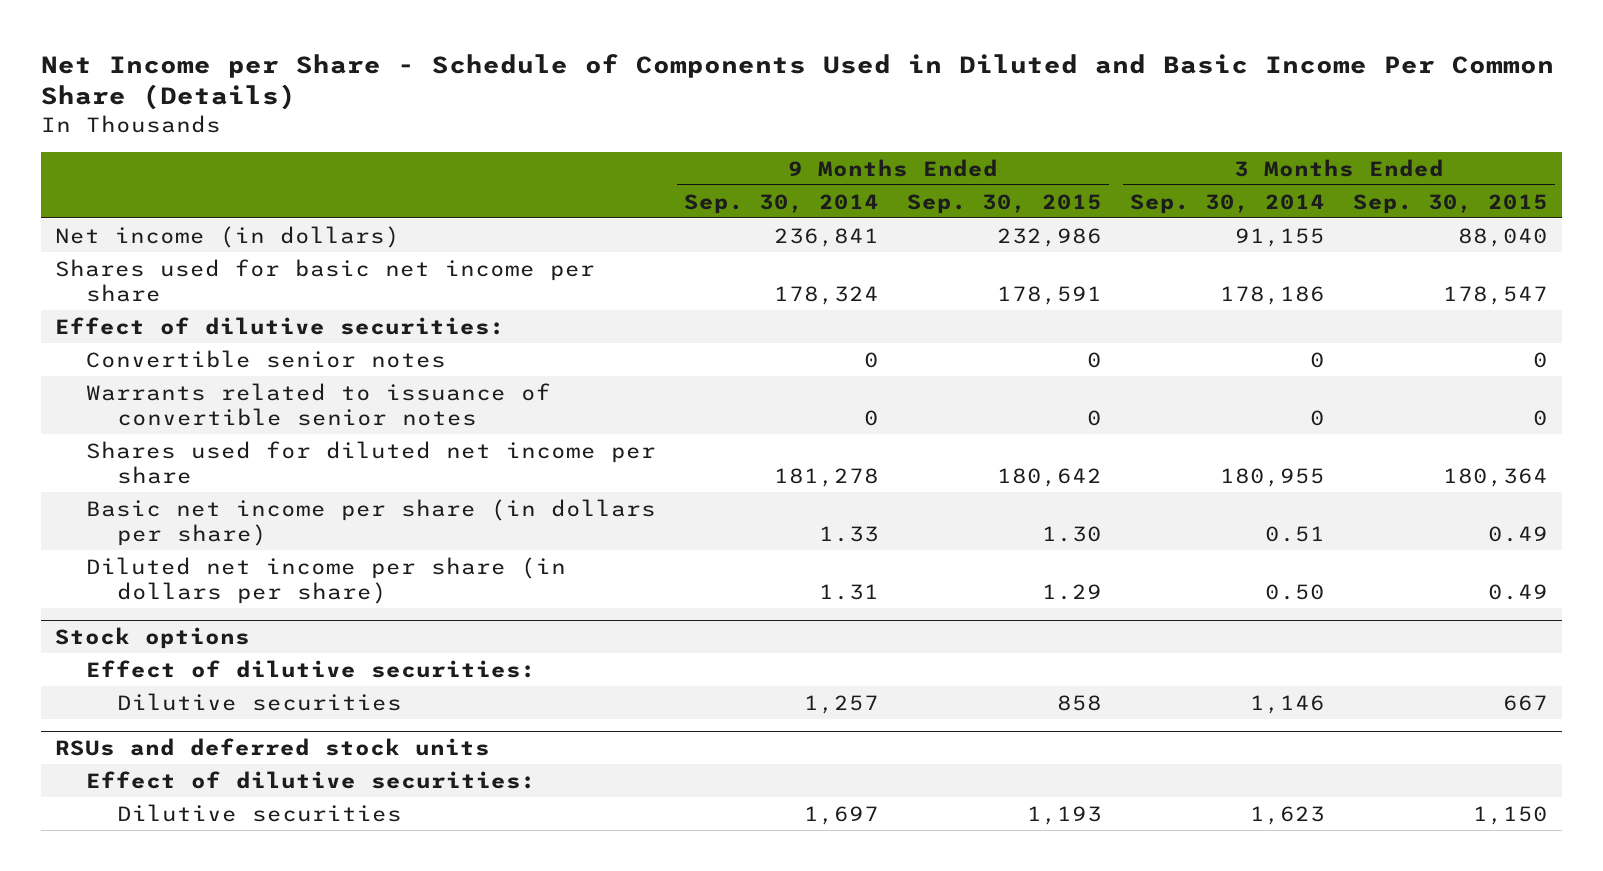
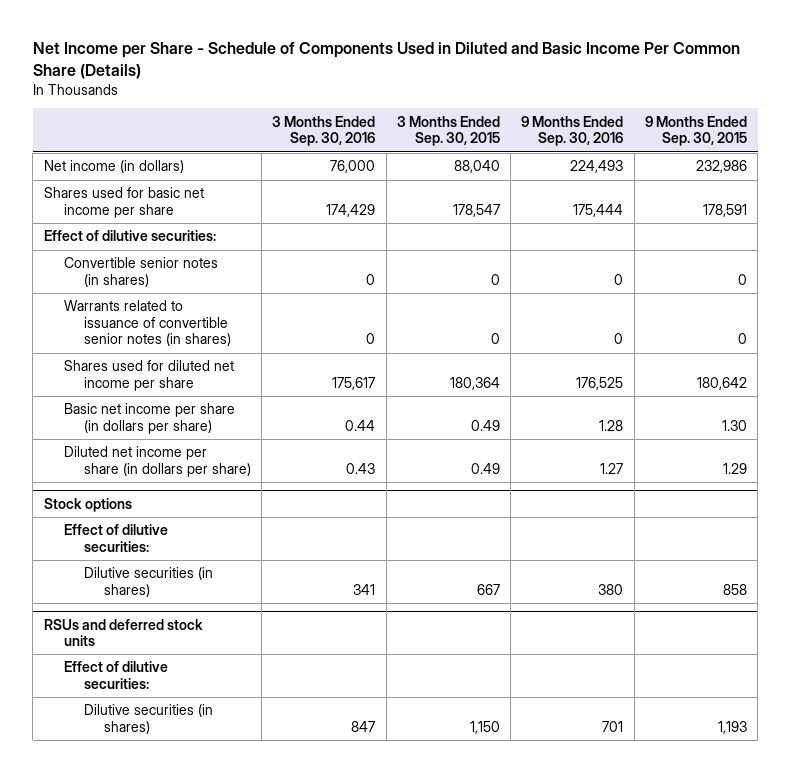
- | 9 Months Ended Sep. 30, 2014 | 9 Months Ended Sep. 30, 2015 | 3 Months Ended Sep. 30, 2014 | 3 Months Ended Sep. 30, 2015
+ | 3 Months Ended Sep. 30, 2016 | 3 Months Ended Sep. 30, 2015 | 9 Months Ended Sep. 30, 2016 | 9 Months Ended Sep. 30, 2015
- Convertible senior notes | 0 | 0 | 0 | 0
- Warrants related to issuance of convertible senior notes | 0 | 0 | 0 | 0
+ Convertible senior notes (in shares) | 0 | 0 | 0 | 0
+ Warrants related to issuance of convertible senior notes (in shares) | 0 | 0 | 0 | 0
@ Stock options
- Dilutive securities | 1,257 | 858 | 1,146 | 667
+ Dilutive securities (in shares) | 341 | 667 | 380 | 858
@ RSUs and deferred stock units
- Dilutive securities | 1,697 | 1,193 | 1,623 | 1,150
+ Dilutive securities (in shares) | 847 | 1,150 | 701 | 1,193

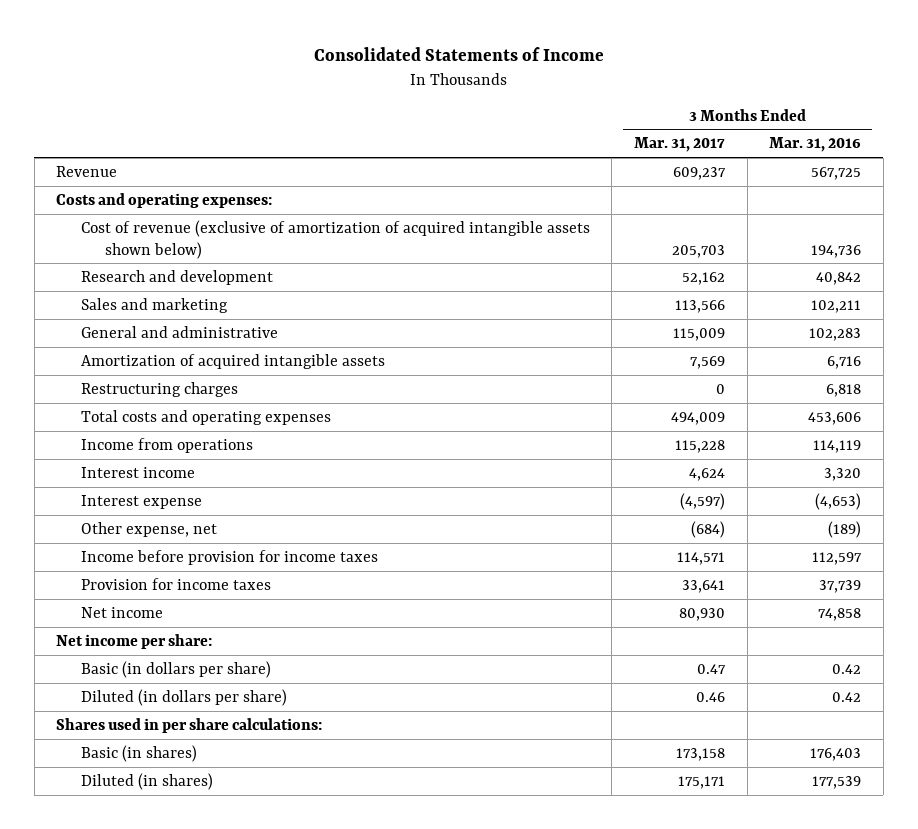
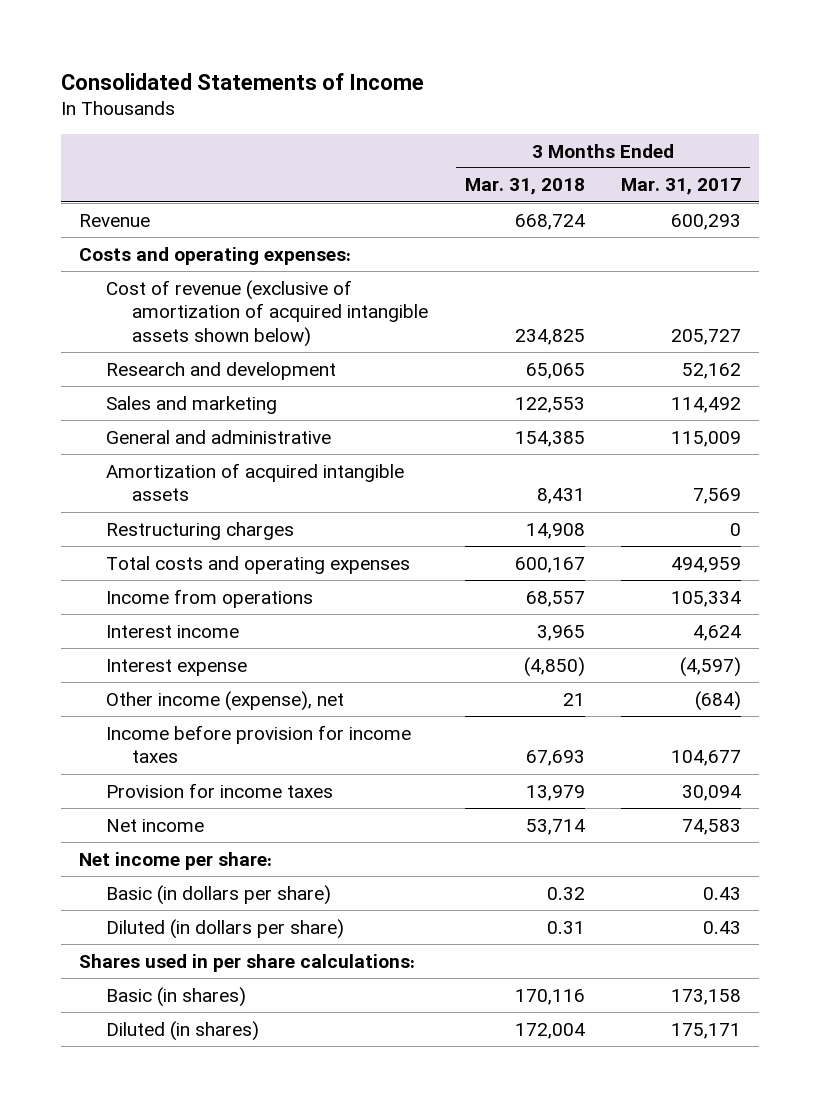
- | 3 Months Ended Mar. 31, 2017 | 3 Months Ended Mar. 31, 2016
+ | 3 Months Ended Mar. 31, 2018 | 3 Months Ended Mar. 31, 2017
- Revenue | 609,237 | 567,725
+ Revenue | 668,724 | 600,293
- Cost of revenue (exclusive of amortization of acquired intangible assets shown below) | 205,703 | 194,736
+ Cost of revenue (exclusive of amortization of acquired intangible assets shown below) | 234,825 | 205,727
- Sales and marketing | 113,566 | 102,211
+ Sales and marketing | 122,553 | 114,492
- Total costs and operating expenses | 494,009 | 453,606
- Income from operations | 115,228 | 114,119
+ Total costs and operating expenses | 600,167 | 494,959
+ Income from operations | 68,557 | 105,334
- Other expense, net | (684) | (189)
- Income before provision for income taxes | 114,571 | 112,597
- Provision for income taxes | 33,641 | 37,739
- Net income | 80,930 | 74,858
+ Other income (expense), net | 21 | (684)
+ Income before provision for income taxes | 67,693 | 104,677
+ Provision for income taxes | 13,979 | 30,094
+ Net income | 53,714 | 74,583
- Basic (in dollars per share) | 0.47 | 0.42
- Diluted (in dollars per share) | 0.46 | 0.42
+ Basic (in dollars per share) | 0.32 | 0.43
+ Diluted (in dollars per share) | 0.31 | 0.43

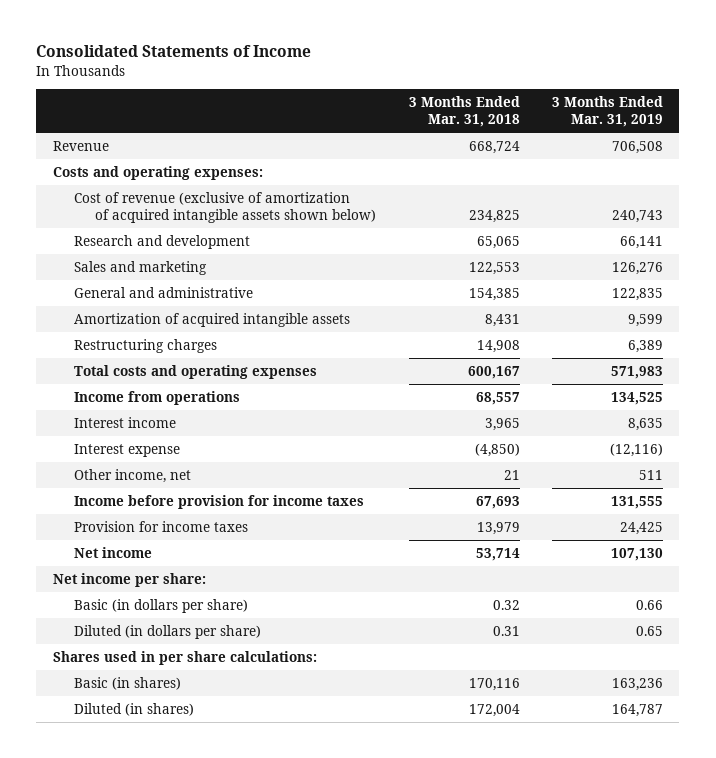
- | 3 Months Ended Mar. 31, 2018 | 3 Months Ended Mar. 31, 2017
+ | 3 Months Ended Mar. 31, 2018 | 3 Months Ended Mar. 31, 2019
- Other income (expense), net | 21 | (684)
+ Other income, net | 21 | 511

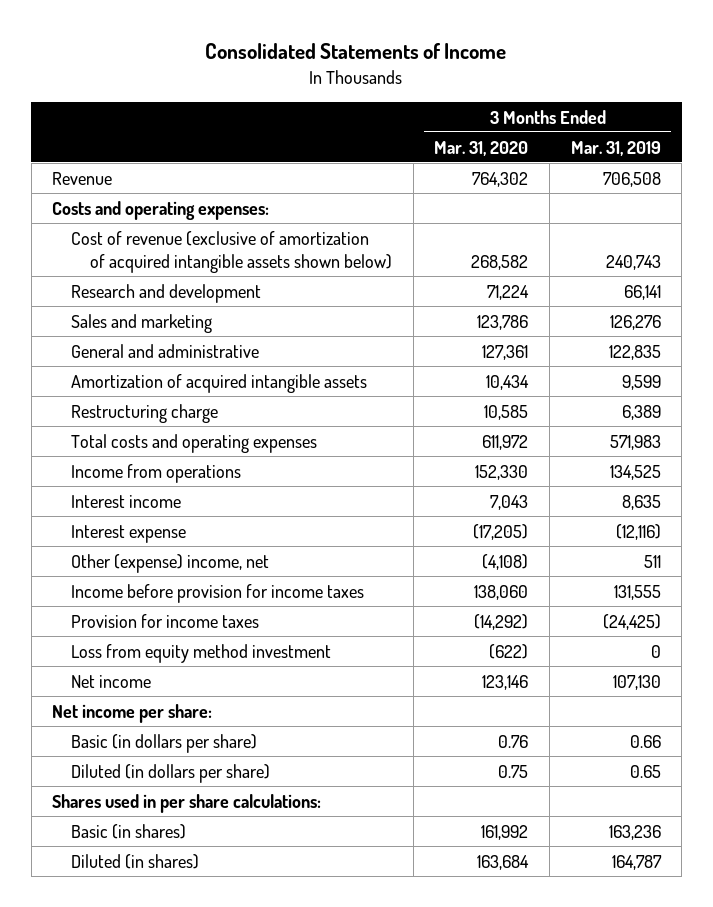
- | 3 Months Ended Mar. 31, 2018 | 3 Months Ended Mar. 31, 2019
+ | 3 Months Ended Mar. 31, 2020 | 3 Months Ended Mar. 31, 2019
- Restructuring charges | 14,908 | 6,389
+ Restructuring charge | 10,585 | 6,389
- Other income, net | 21 | 511
+ Other (expense) income, net | (4,108) | 511
- Provision for income taxes | 13,979 | 24,425
+ Provision for income taxes | (14,292) | (24,425)
+ Loss from equity method investment | (622) | 0

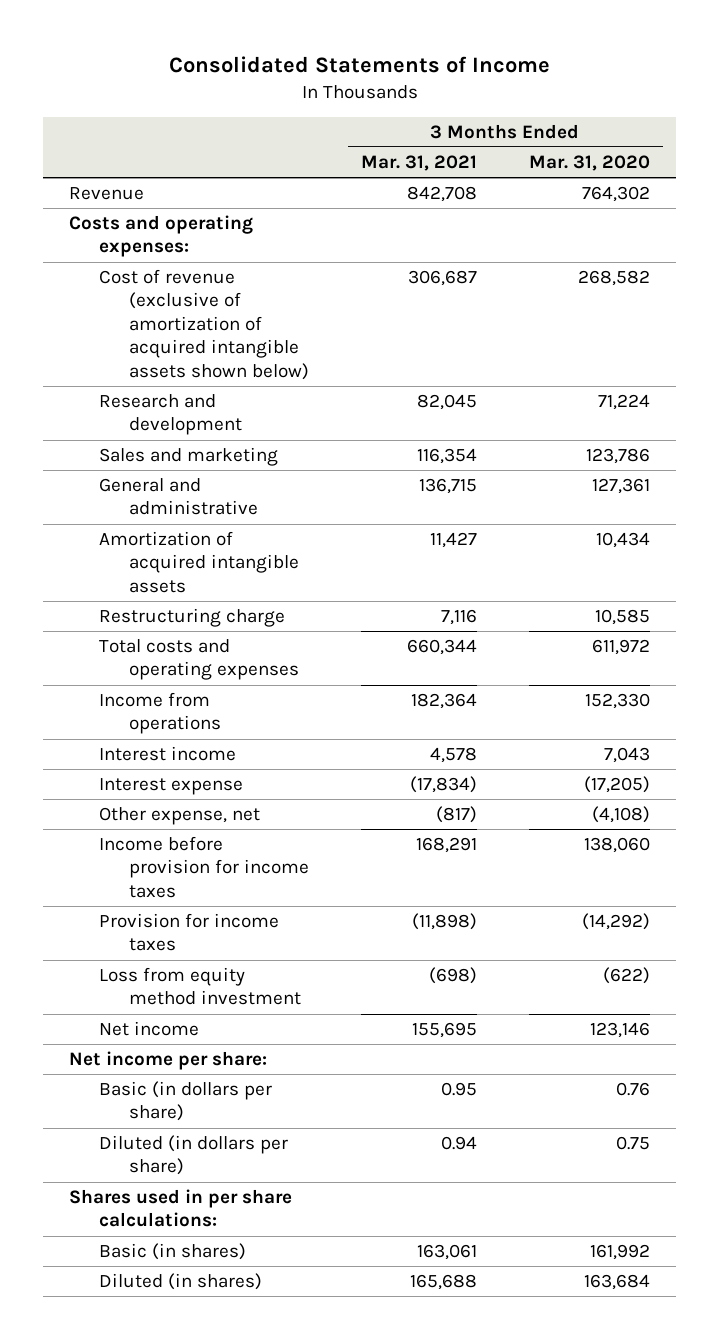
- | 3 Months Ended Mar. 31, 2020 | 3 Months Ended Mar. 31, 2019
+ | 3 Months Ended Mar. 31, 2021 | 3 Months Ended Mar. 31, 2020
- Other (expense) income, net | (4,108) | 511
+ Other expense, net | (817) | (4,108)

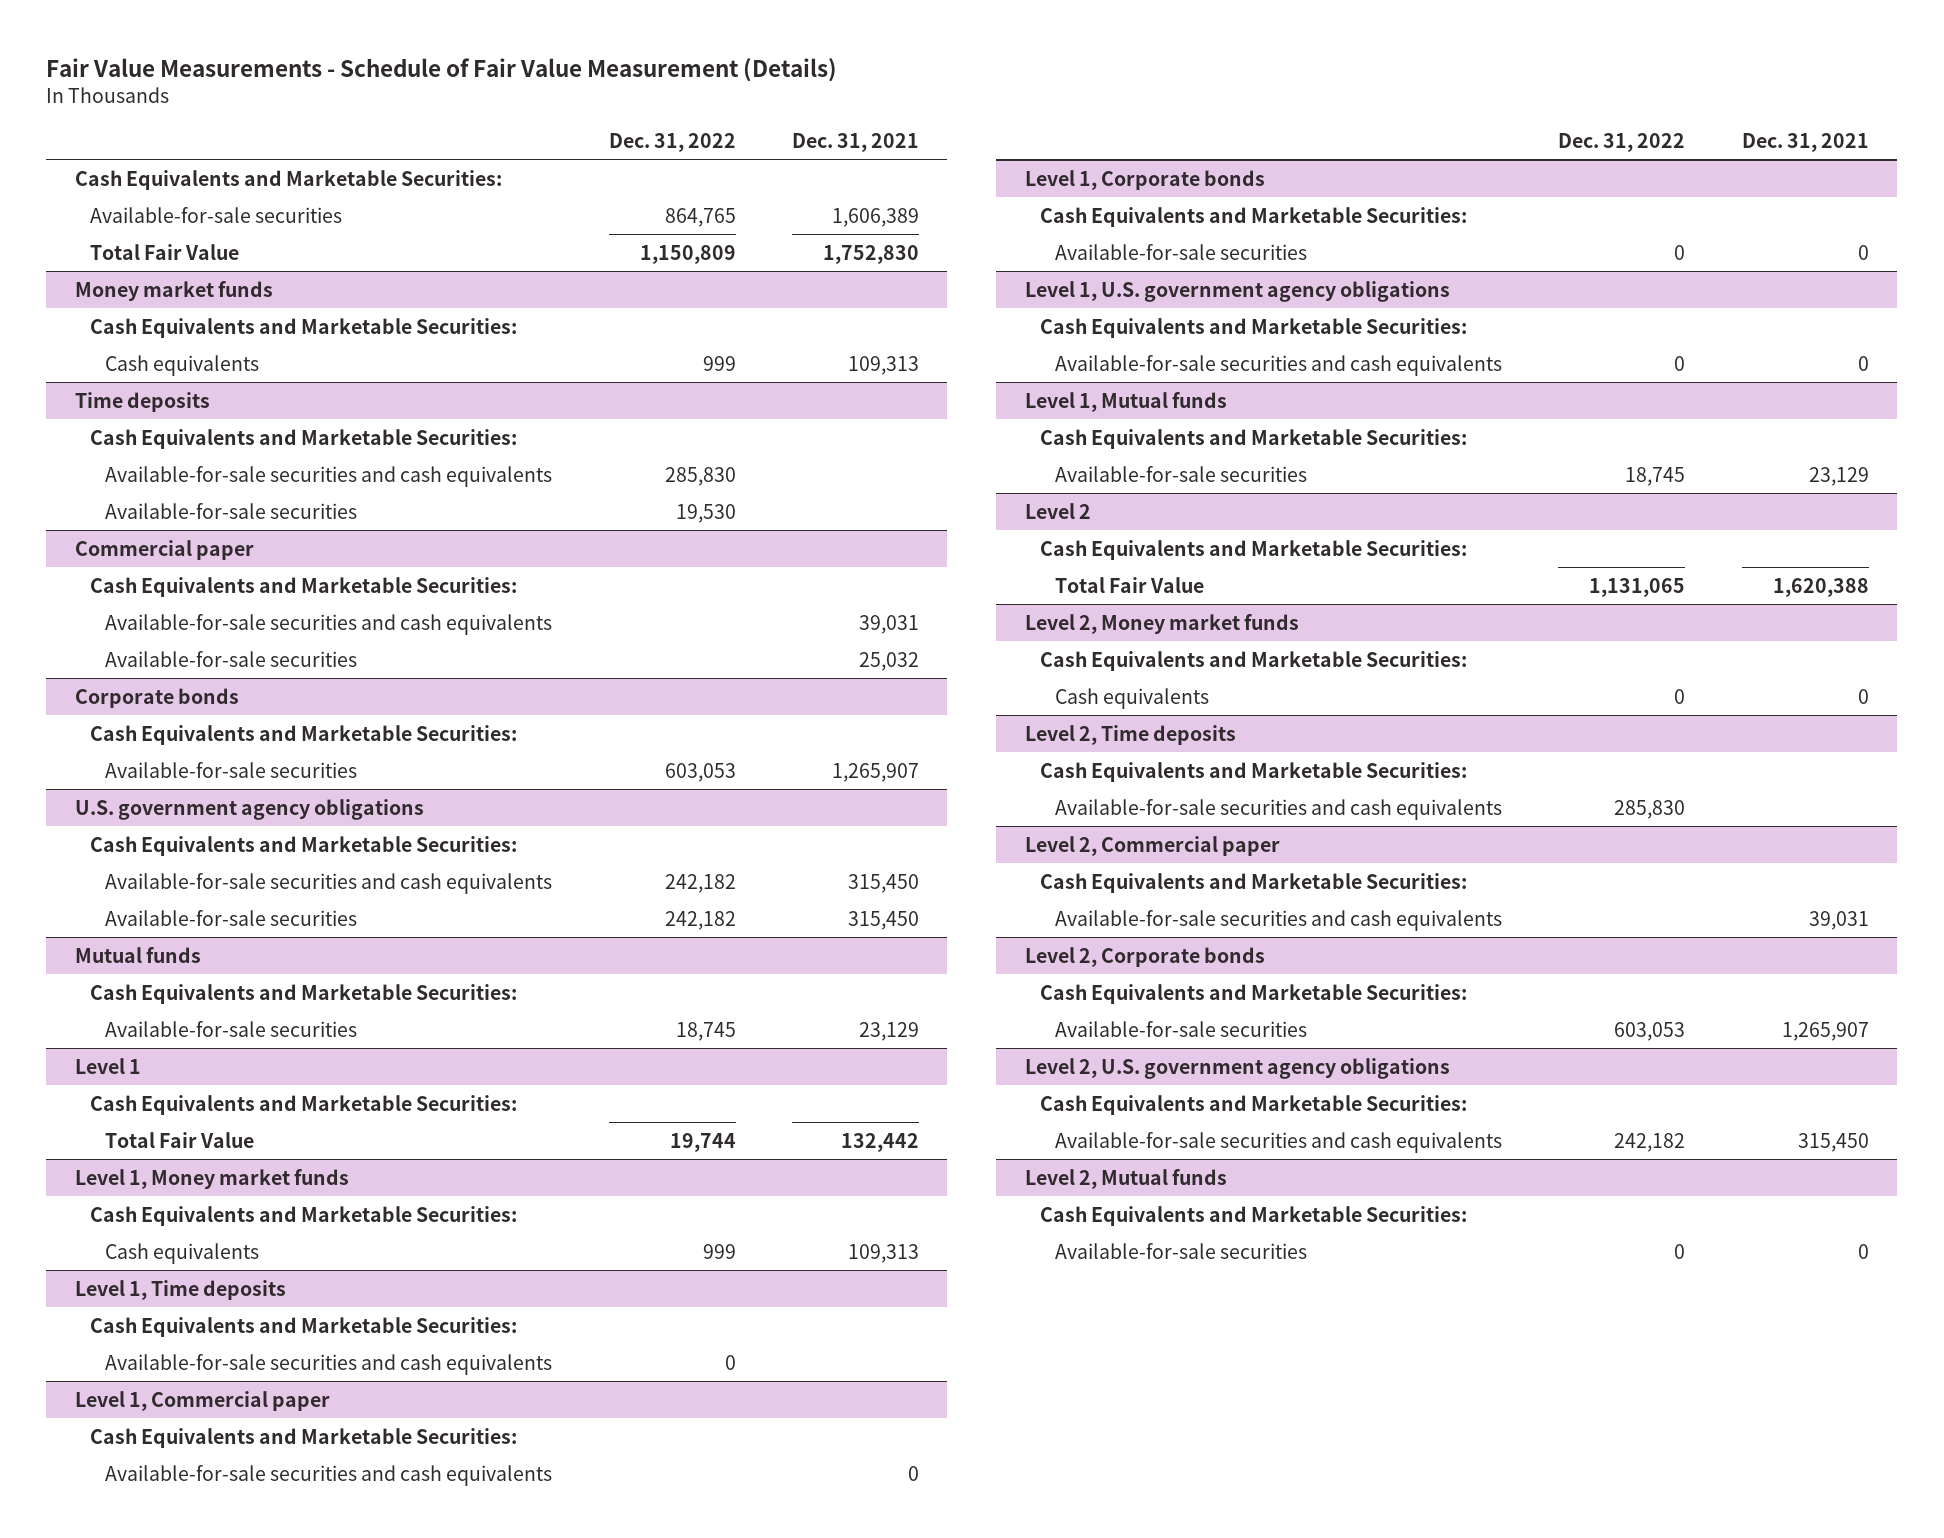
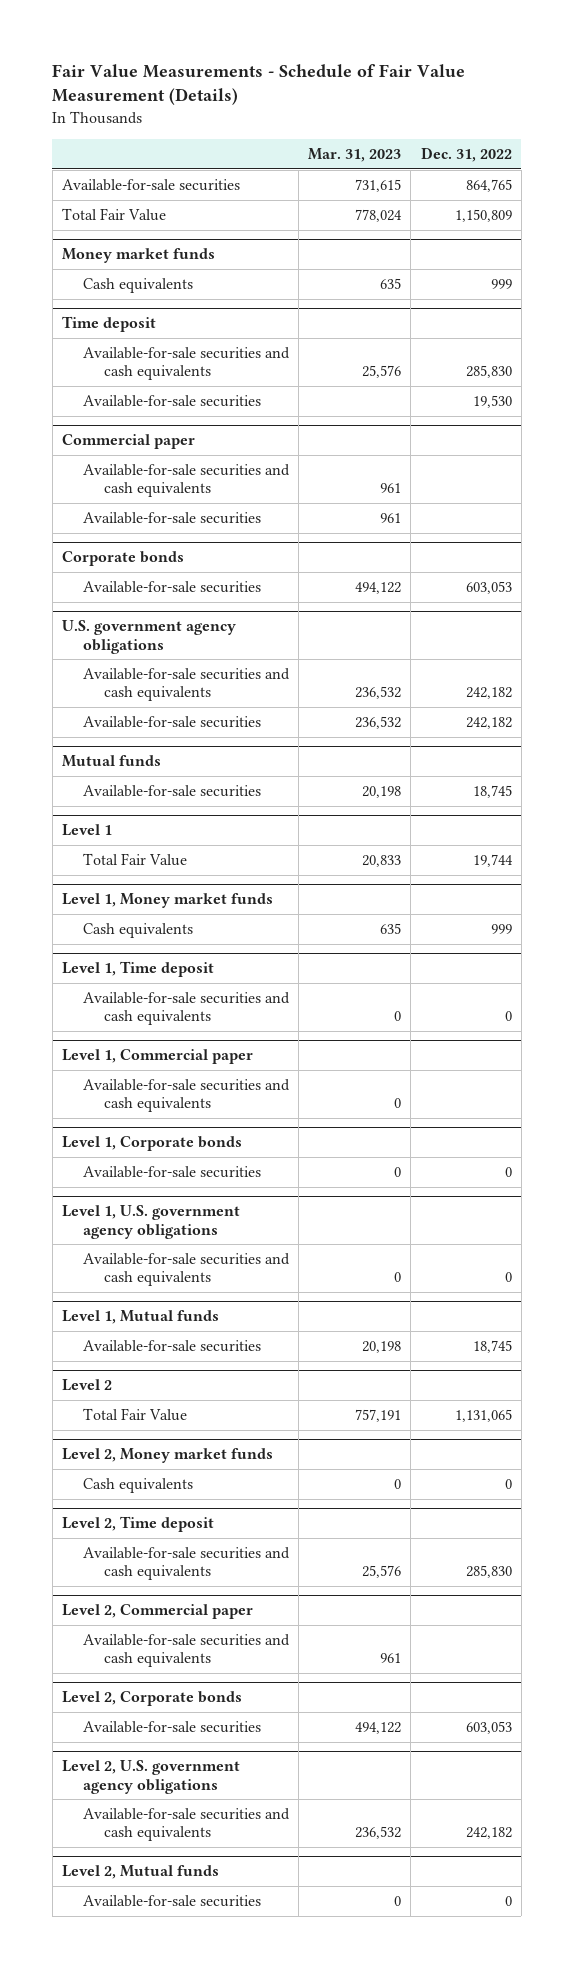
- | Dec. 31, 2022 | Dec. 31, 2021
+ | Mar. 31, 2023 | Dec. 31, 2022
- Cash Equivalents and Marketable Securities:
@ Money market funds
- Cash Equivalents and Marketable Securities:
- Time deposits
- Cash Equivalents and Marketable Securities:
+ Time deposit
@ Commercial paper
- Cash Equivalents and Marketable Securities:
@ Corporate bonds
- Cash Equivalents and Marketable Securities:
@ U.S. government agency obligations
- Cash Equivalents and Marketable Securities:
@ Mutual funds
- Cash Equivalents and Marketable Securities:
@ Level 1
- Cash Equivalents and Marketable Securities:
@ Level 1, Money market funds
- Cash Equivalents and Marketable Securities:
- Level 1, Time deposits
- Cash Equivalents and Marketable Securities:
+ Level 1, Time deposit
@ Level 1, Commercial paper
- Cash Equivalents and Marketable Securities:
@ Level 1, Corporate bonds
- Cash Equivalents and Marketable Securities:
@ Level 1, U.S. government agency obligations
- Cash Equivalents and Marketable Securities:
@ Level 1, Mutual funds
- Cash Equivalents and Marketable Securities:
@ Level 2
- Cash Equivalents and Marketable Securities:
@ Level 2, Money market funds
- Cash Equivalents and Marketable Securities:
- Level 2, Time deposits
- Cash Equivalents and Marketable Securities:
+ Level 2, Time deposit
@ Level 2, Commercial paper
- Cash Equivalents and Marketable Securities:
@ Level 2, Corporate bonds
- Cash Equivalents and Marketable Securities:
@ Level 2, U.S. government agency obligations
- Cash Equivalents and Marketable Securities:
@ Level 2, Mutual funds
- Cash Equivalents and Marketable Securities:

